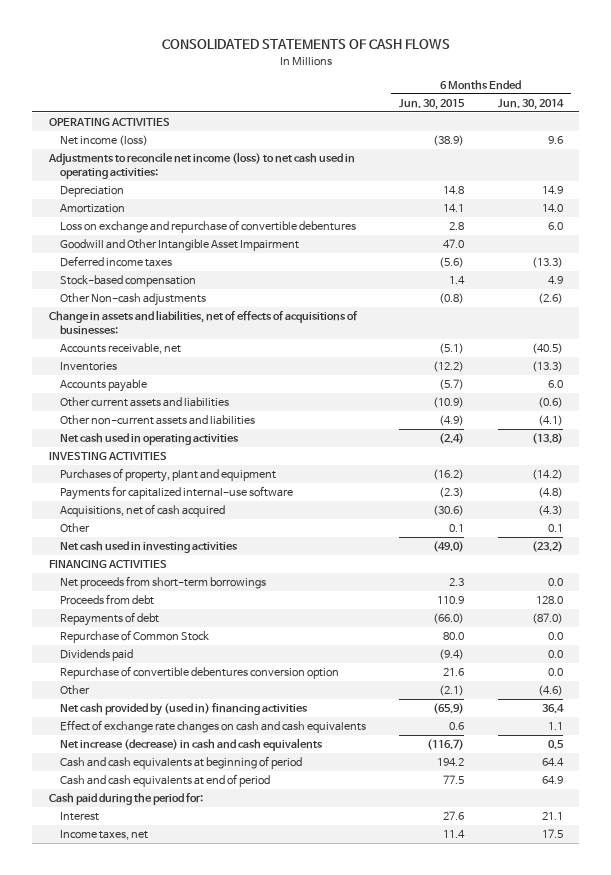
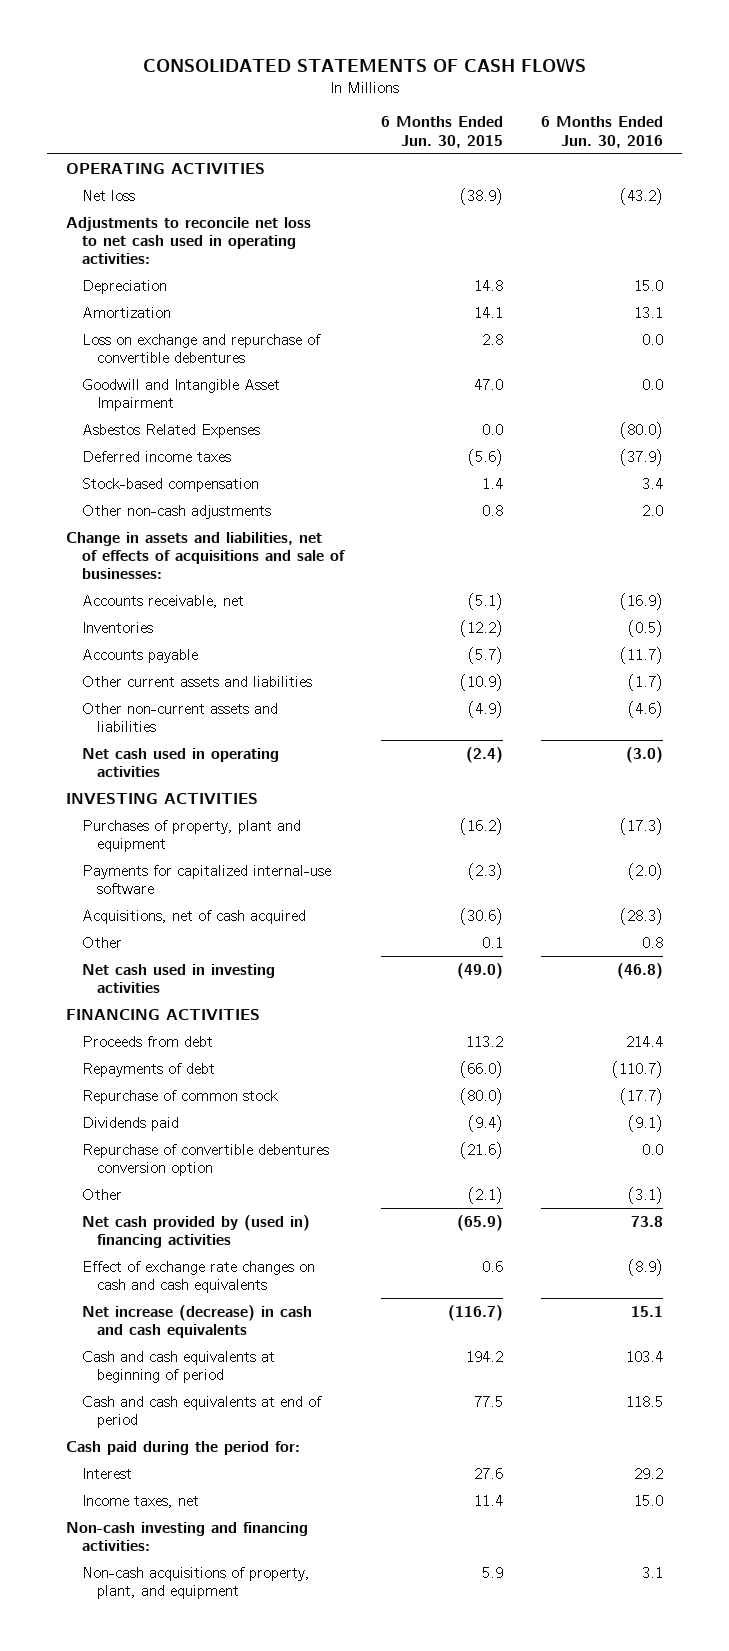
- | 6 Months Ended Jun. 30, 2015 | 6 Months Ended Jun. 30, 2014
+ | 6 Months Ended Jun. 30, 2015 | 6 Months Ended Jun. 30, 2016
- Net income (loss) | (38.9) | 9.6
- Adjustments to reconcile net income (loss) to net cash used in operating activities:
+ Net loss | (38.9) | (43.2)
+ Adjustments to reconcile net loss to net cash used in operating activities:
- Goodwill and Other Intangible Asset Impairment | 47.0 |
+ Goodwill and Intangible Asset Impairment | 47.0 | 0.0
+ Asbestos Related Expenses | 0.0 | (80.0)
- Other Non-cash adjustments | (0.8) | (2.6)
- Change in assets and liabilities, net of effects of acquisitions of businesses:
+ Other non-cash adjustments | 0.8 | 2.0
+ Change in assets and liabilities, net of effects of acquisitions and sale of businesses:
- Net proceeds from short-term borrowings | 2.3 | 0.0
- Proceeds from debt | 110.9 | 128.0
+ Proceeds from debt | 113.2 | 214.4
- Repurchase of Common Stock | 80.0 | 0.0
+ Repurchase of common stock | (80.0) | (17.7)
- Repurchase of convertible debentures conversion option | 21.6 | 0.0
+ Repurchase of convertible debentures conversion option | (21.6) | 0.0
+ Non-cash investing and financing activities:
+ Non-cash acquisitions of property, plant, and equipment | 5.9 | 3.1

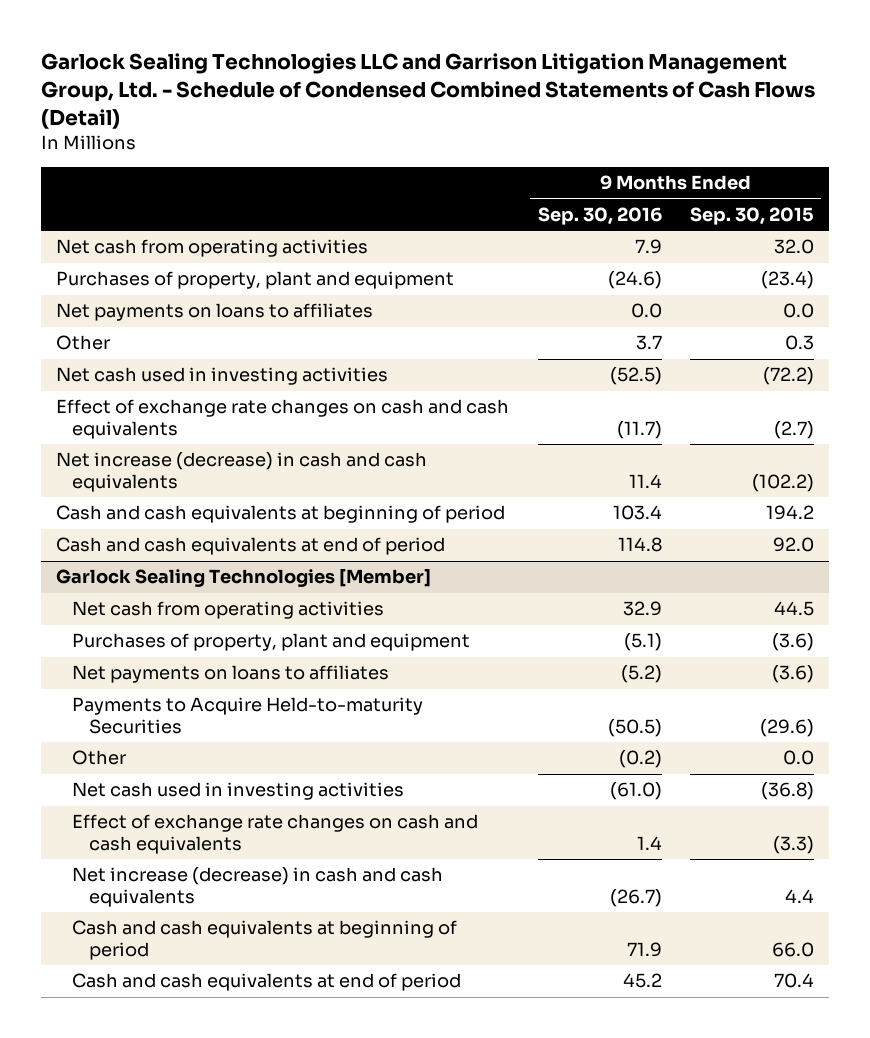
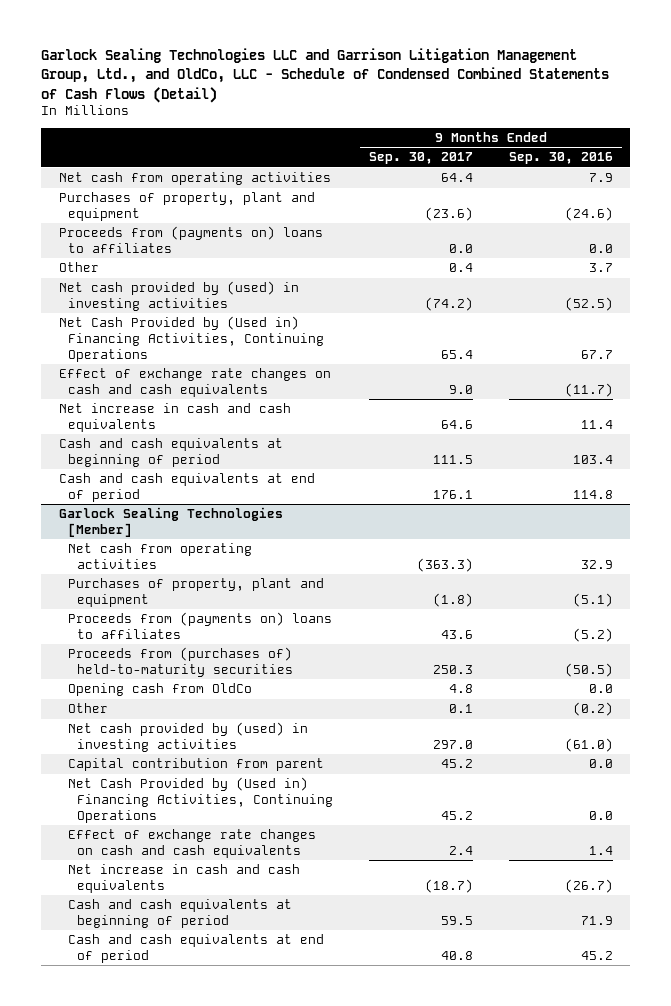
- Garlock Sealing Technologies LLC and Garrison Litigation Management Group, Ltd. - Schedule of Condensed Combined Statements of Cash Flows (Detail)
+ Garlock Sealing Technologies LLC and Garrison Litigation Management Group, Ltd., and OldCo, LLC - Schedule of Condensed Combined Statements of Cash Flows (Detail)
- | 9 Months Ended Sep. 30, 2016 | 9 Months Ended Sep. 30, 2015
+ | 9 Months Ended Sep. 30, 2017 | 9 Months Ended Sep. 30, 2016
- Net payments on loans to affiliates | 0.0 | 0.0
+ Proceeds from (payments on) loans to affiliates | 0.0 | 0.0
- Net cash used in investing activities | (52.5) | (72.2)
+ Net cash provided by (used) in investing activities | (74.2) | (52.5)
+ Net Cash Provided by (Used in) Financing Activities, Continuing Operations | 65.4 | 67.7
- Net increase (decrease) in cash and cash equivalents | 11.4 | (102.2)
+ Net increase in cash and cash equivalents | 64.6 | 11.4
@ Garlock Sealing Technologies [Member]
- Net payments on loans to affiliates | (5.2) | (3.6)
- Payments to Acquire Held-to-maturity Securities | (50.5) | (29.6)
+ Proceeds from (payments on) loans to affiliates | 43.6 | (5.2)
+ Proceeds from (purchases of) held-to-maturity securities | 250.3 | (50.5)
+ Opening cash from OldCo | 4.8 | 0.0
- Net cash used in investing activities | (61.0) | (36.8)
+ Net cash provided by (used) in investing activities | 297.0 | (61.0)
+ Capital contribution from parent | 45.2 | 0.0
+ Net Cash Provided by (Used in) Financing Activities, Continuing Operations | 45.2 | 0.0
- Net increase (decrease) in cash and cash equivalents | (26.7) | 4.4
+ Net increase in cash and cash equivalents | (18.7) | (26.7)

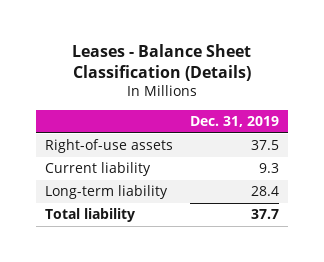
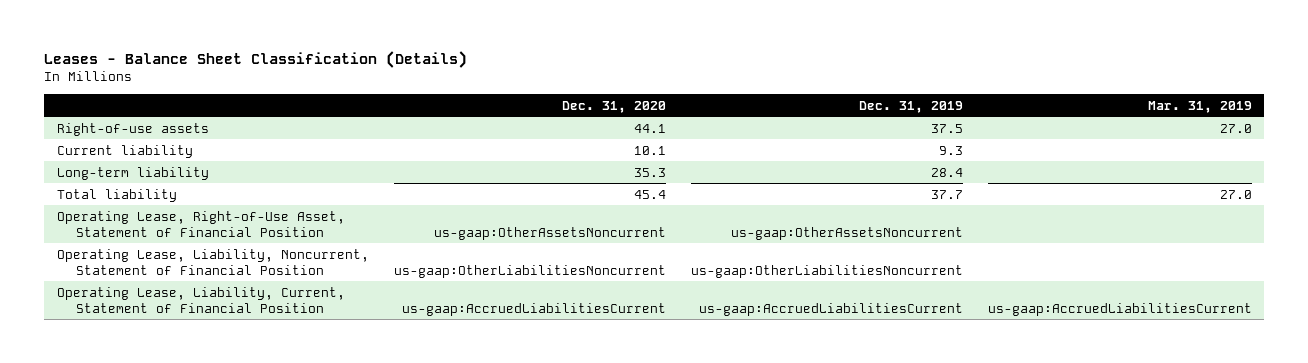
- | Dec. 31, 2019
+ | Dec. 31, 2020 | Dec. 31, 2019 | Mar. 31, 2019
+ Operating Lease, Right-of-Use Asset, Statement of Financial Position | us-gaap:OtherAssetsNoncurrent | us-gaap:OtherAssetsNoncurrent |
+ Operating Lease, Liability, Noncurrent, Statement of Financial Position | us-gaap:OtherLiabilitiesNoncurrent | us-gaap:OtherLiabilitiesNoncurrent |
+ Operating Lease, Liability, Current, Statement of Financial Position | us-gaap:AccruedLiabilitiesCurrent | us-gaap:AccruedLiabilitiesCurrent | us-gaap:AccruedLiabilitiesCurrent

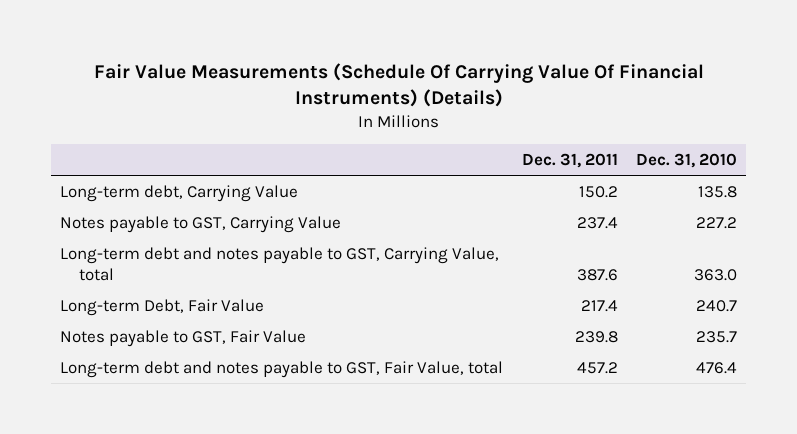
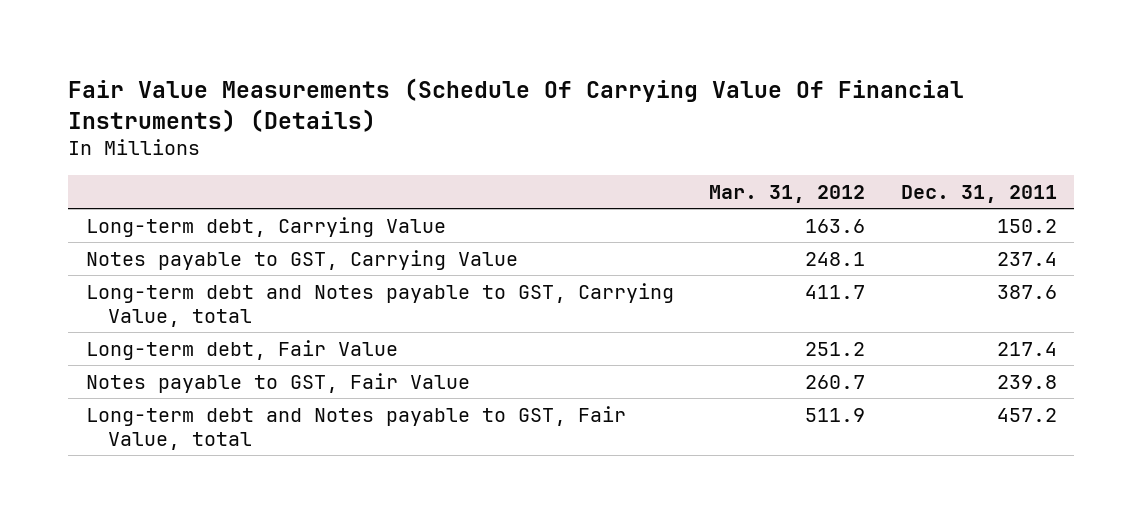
- | Dec. 31, 2011 | Dec. 31, 2010
+ | Mar. 31, 2012 | Dec. 31, 2011
- Long-term debt and notes payable to GST, Carrying Value, total | 387.6 | 363.0
- Long-term Debt, Fair Value | 217.4 | 240.7
+ Long-term debt and Notes payable to GST, Carrying Value, total | 411.7 | 387.6
+ Long-term debt, Fair Value | 251.2 | 217.4
- Long-term debt and notes payable to GST, Fair Value, total | 457.2 | 476.4
+ Long-term debt and Notes payable to GST, Fair Value, total | 511.9 | 457.2

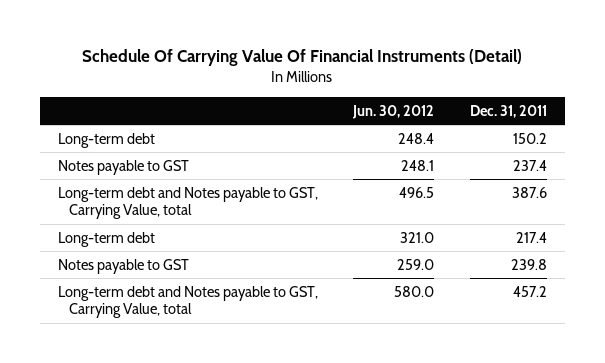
- Fair Value Measurements (Schedule Of Carrying Value Of Financial Instruments) (Details)
+ Schedule Of Carrying Value Of Financial Instruments (Detail)
- | Mar. 31, 2012 | Dec. 31, 2011
+ | Jun. 30, 2012 | Dec. 31, 2011
- Long-term debt, Carrying Value | 163.6 | 150.2
- Notes payable to GST, Carrying Value | 248.1 | 237.4
+ Long-term debt | 248.4 | 150.2
+ Notes payable to GST | 248.1 | 237.4
- Long-term debt, Fair Value | 251.2 | 217.4
- Notes payable to GST, Fair Value | 260.7 | 239.8
- Long-term debt and Notes payable to GST, Fair Value, total | 511.9 | 457.2
+ Long-term debt | 321.0 | 217.4
+ Notes payable to GST | 259.0 | 239.8
+ Long-term debt and Notes payable to GST, Carrying Value, total | 580.0 | 457.2

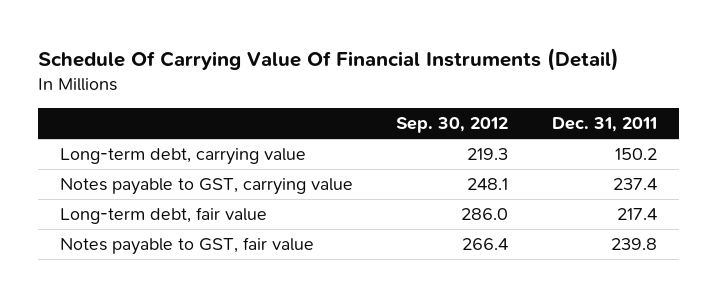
- | Jun. 30, 2012 | Dec. 31, 2011
+ | Sep. 30, 2012 | Dec. 31, 2011
- Long-term debt | 248.4 | 150.2
- Notes payable to GST | 248.1 | 237.4
- Long-term debt and Notes payable to GST, Carrying Value, total | 496.5 | 387.6
- Long-term debt | 321.0 | 217.4
- Notes payable to GST | 259.0 | 239.8
- Long-term debt and Notes payable to GST, Carrying Value, total | 580.0 | 457.2
+ Long-term debt, carrying value | 219.3 | 150.2
+ Notes payable to GST, carrying value | 248.1 | 237.4
+ Long-term debt, fair value | 286.0 | 217.4
+ Notes payable to GST, fair value | 266.4 | 239.8

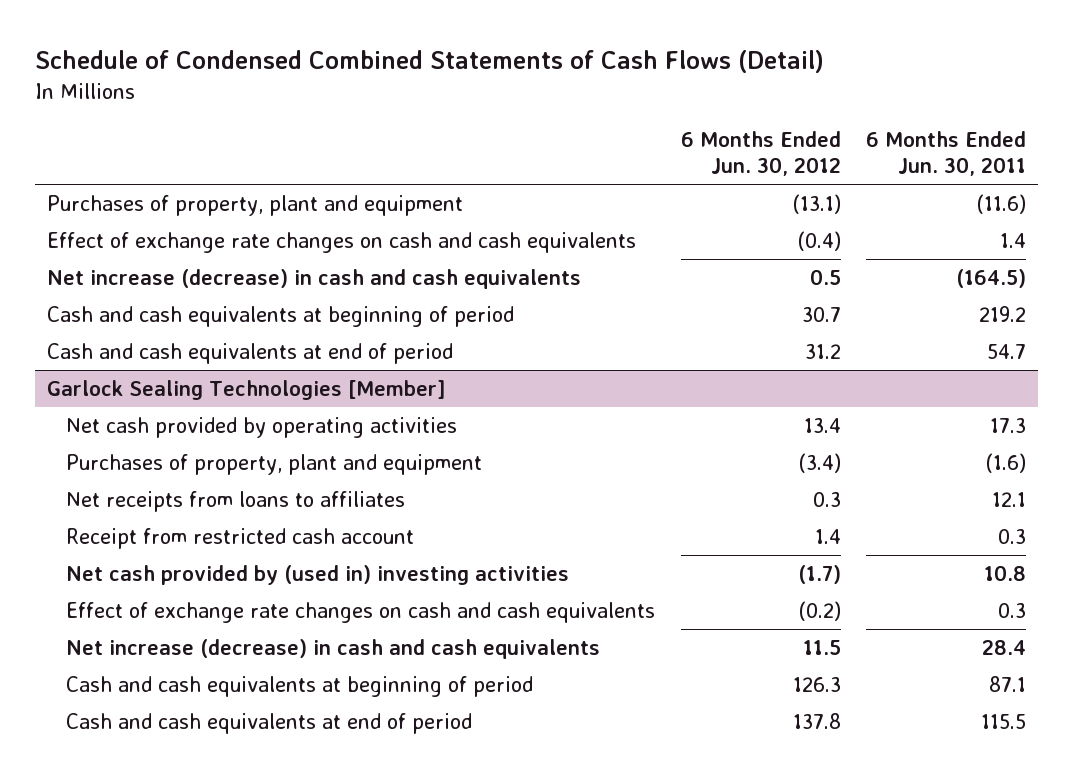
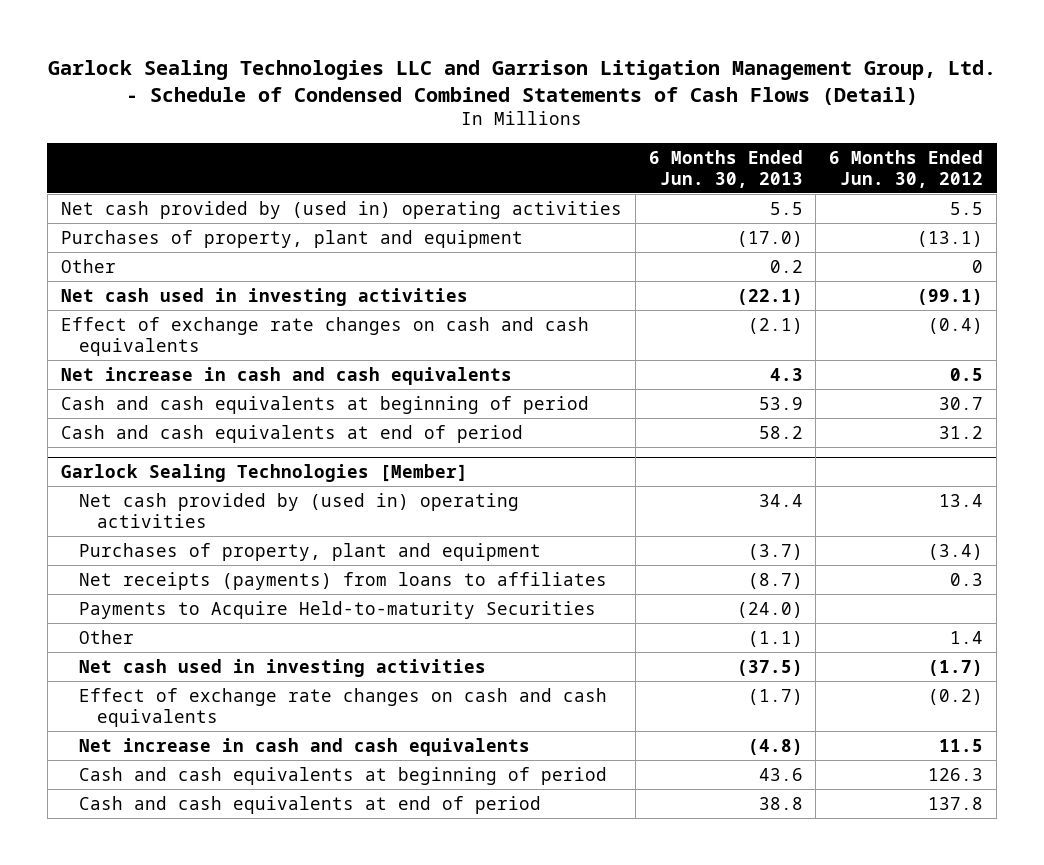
- Schedule of Condensed Combined Statements of Cash Flows (Detail)
+ Garlock Sealing Technologies LLC and Garrison Litigation Management Group, Ltd. - Schedule of Condensed Combined Statements of Cash Flows (Detail)
- | 6 Months Ended Jun. 30, 2012 | 6 Months Ended Jun. 30, 2011
+ | 6 Months Ended Jun. 30, 2013 | 6 Months Ended Jun. 30, 2012
+ Net cash provided by (used in) operating activities | 5.5 | 5.5
+ Other | 0.2 | 0
+ Net cash used in investing activities | (22.1) | (99.1)
- Net increase (decrease) in cash and cash equivalents | 0.5 | (164.5)
+ Net increase in cash and cash equivalents | 4.3 | 0.5
@ Garlock Sealing Technologies [Member]
- Net cash provided by operating activities | 13.4 | 17.3
+ Net cash provided by (used in) operating activities | 34.4 | 13.4
- Net receipts from loans to affiliates | 0.3 | 12.1
- Receipt from restricted cash account | 1.4 | 0.3
- Net cash provided by (used in) investing activities | (1.7) | 10.8
+ Net receipts (payments) from loans to affiliates | (8.7) | 0.3
+ Payments to Acquire Held-to-maturity Securities | (24.0) |
+ Other | (1.1) | 1.4
+ Net cash used in investing activities | (37.5) | (1.7)
- Net increase (decrease) in cash and cash equivalents | 11.5 | 28.4
+ Net increase in cash and cash equivalents | (4.8) | 11.5

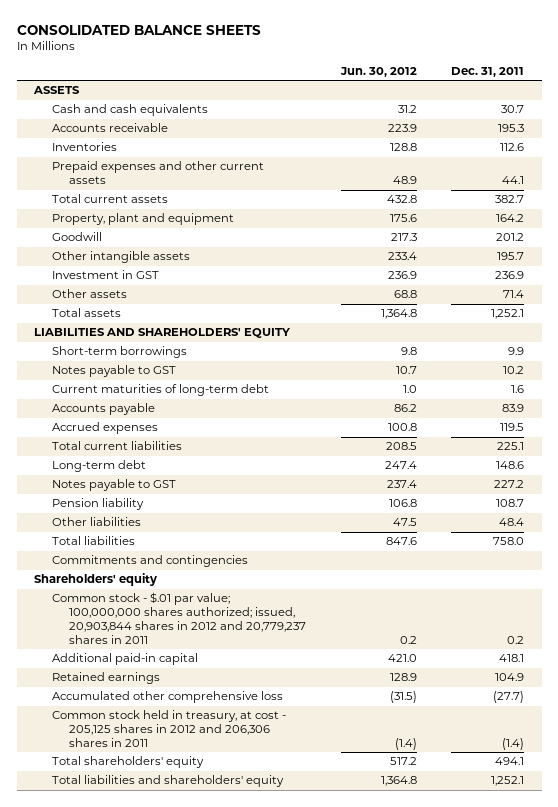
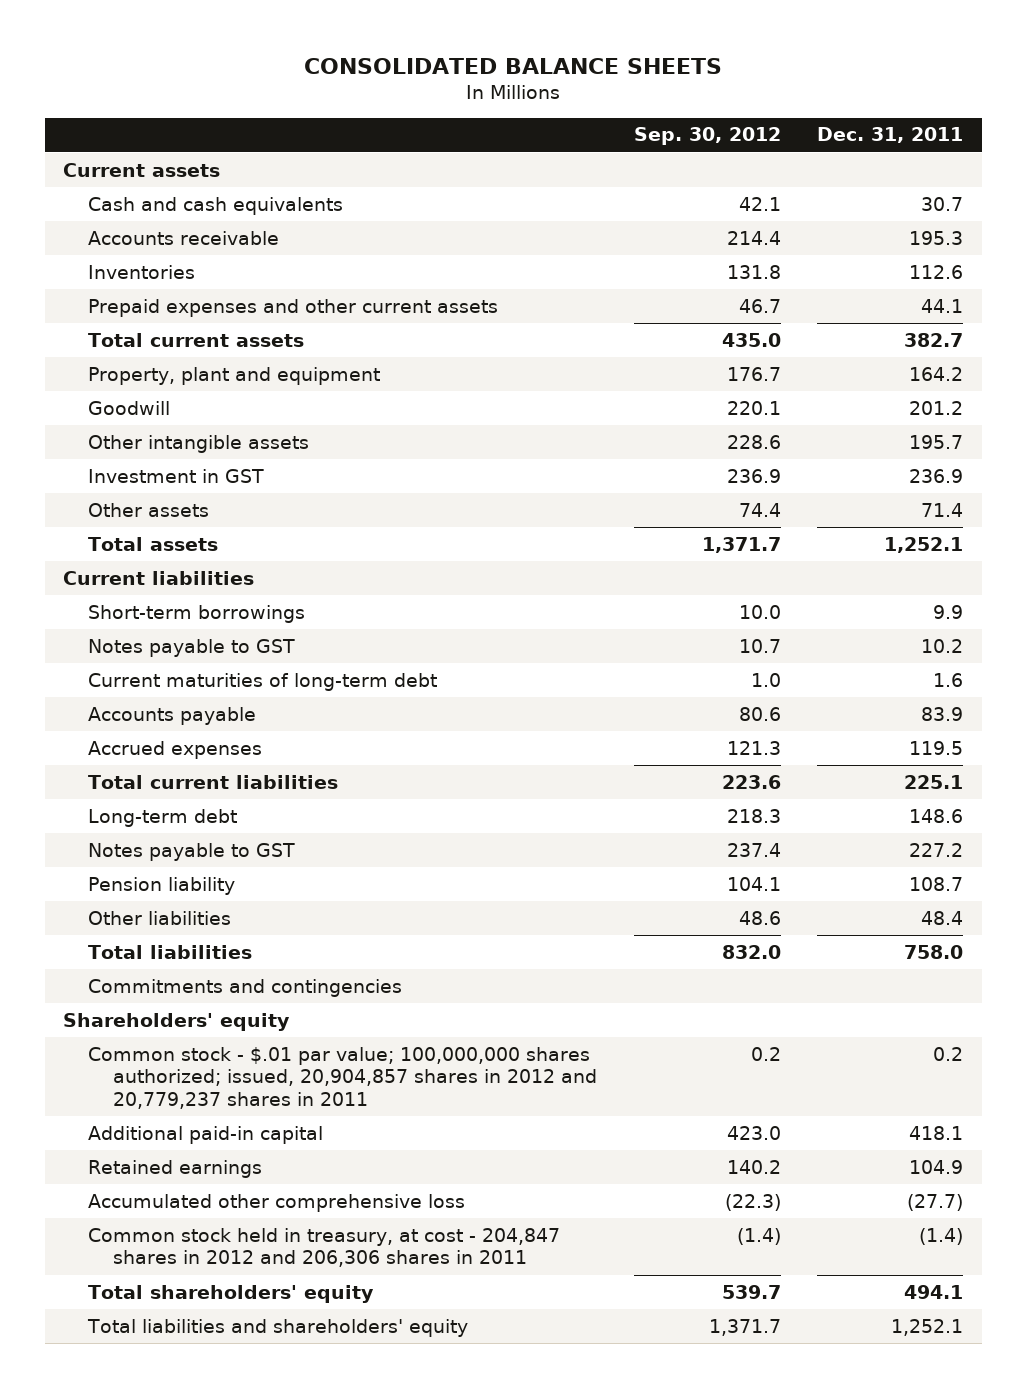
- | Jun. 30, 2012 | Dec. 31, 2011
+ | Sep. 30, 2012 | Dec. 31, 2011
- ASSETS
+ Current assets
- LIABILITIES AND SHAREHOLDERS' EQUITY
+ Current liabilities
- Common stock - $.01 par value; 100,000,000 shares authorized; issued, 20,903,844 shares in 2012 and 20,779,237 shares in 2011 | 0.2 | 0.2
+ Common stock - $.01 par value; 100,000,000 shares authorized; issued, 20,904,857 shares in 2012 and 20,779,237 shares in 2011 | 0.2 | 0.2
- Common stock held in treasury, at cost - 205,125 shares in 2012 and 206,306 shares in 2011 | (1.4) | (1.4)
+ Common stock held in treasury, at cost - 204,847 shares in 2012 and 206,306 shares in 2011 | (1.4) | (1.4)

